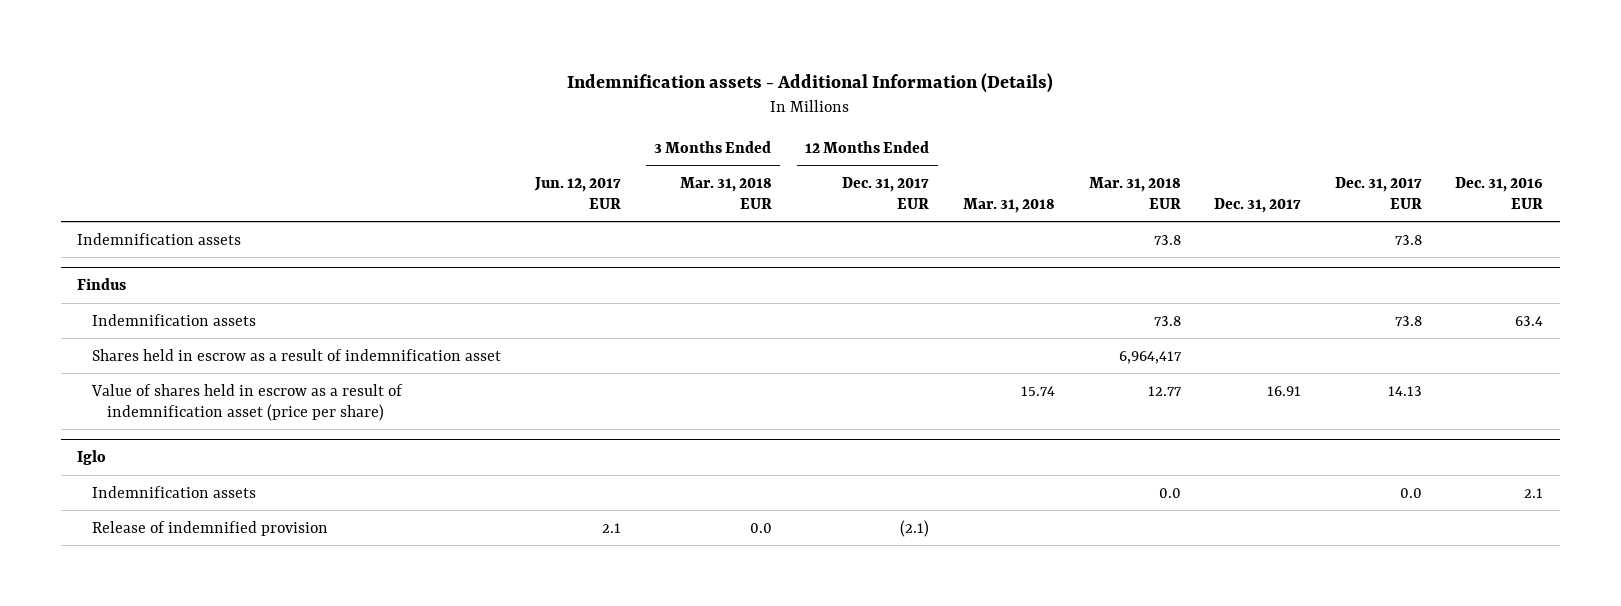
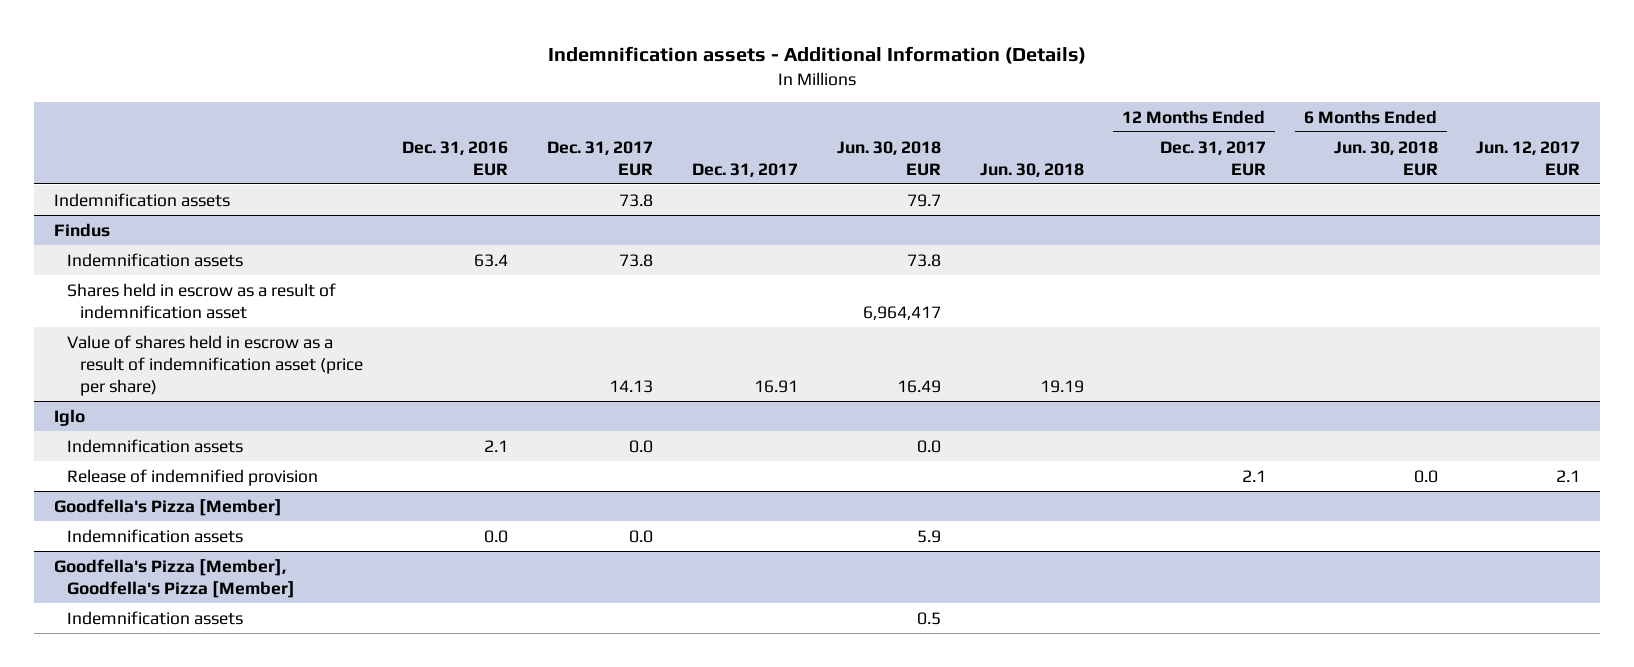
- | Jun. 12, 2017 EUR | 3 Months Ended Mar. 31, 2018 EUR | 12 Months Ended Dec. 31, 2017 EUR | Mar. 31, 2018 | Mar. 31, 2018 EUR | Dec. 31, 2017 | Dec. 31, 2017 EUR | Dec. 31, 2016 EUR
+ | Dec. 31, 2016 EUR | Dec. 31, 2017 EUR | Dec. 31, 2017 | Jun. 30, 2018 EUR | Jun. 30, 2018 | 12 Months Ended Dec. 31, 2017 EUR | 6 Months Ended Jun. 30, 2018 EUR | Jun. 12, 2017 EUR
@ Iglo
- Release of indemnified provision | 2.1 | 0.0 | (2.1) | | | | |
+ Release of indemnified provision | | | | | | 2.1 | 0.0 | 2.1
+ Goodfella's Pizza [Member]
+ Indemnification assets | 0.0 | 0.0 | | 5.9 | | | |
+ Goodfella's Pizza [Member], Goodfella's Pizza [Member]
+ Indemnification assets | | | | 0.5 | | | |

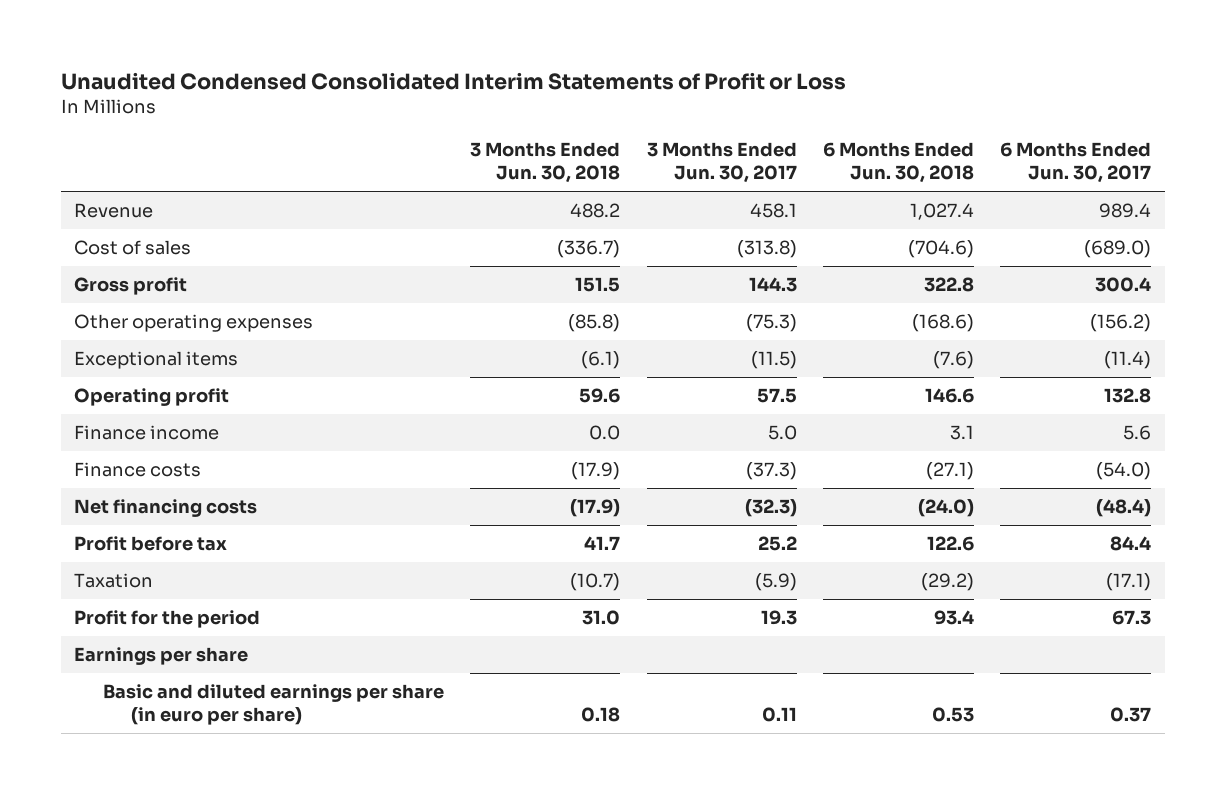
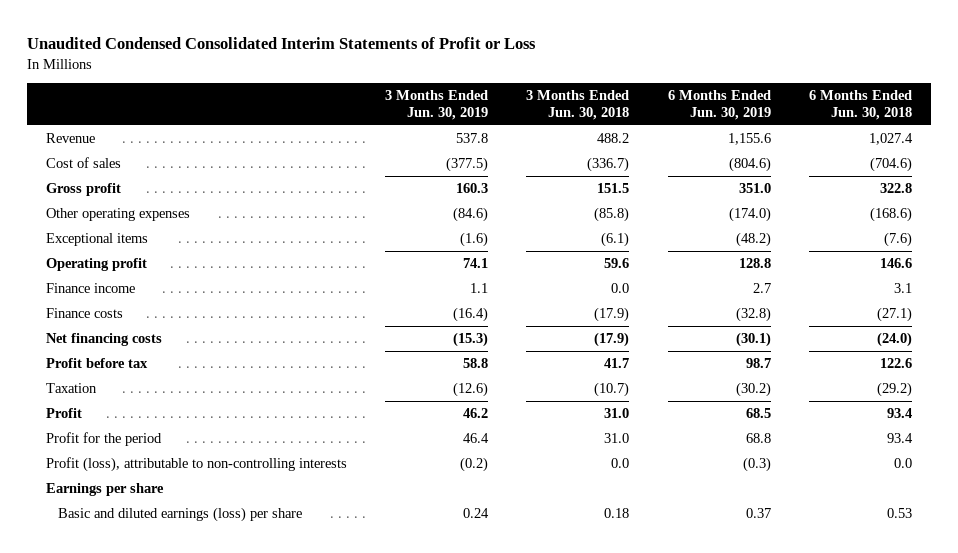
- | 3 Months Ended Jun. 30, 2018 | 3 Months Ended Jun. 30, 2017 | 6 Months Ended Jun. 30, 2018 | 6 Months Ended Jun. 30, 2017
+ | 3 Months Ended Jun. 30, 2019 | 3 Months Ended Jun. 30, 2018 | 6 Months Ended Jun. 30, 2019 | 6 Months Ended Jun. 30, 2018
+ Profit | 46.2 | 31.0 | 68.5 | 93.4
+ Profit (loss), attributable to non-controlling interests | (0.2) | 0.0 | (0.3) | 0.0
- Basic and diluted earnings per share (in euro per share) | 0.18 | 0.11 | 0.53 | 0.37
+ Basic and diluted earnings (loss) per share | 0.24 | 0.18 | 0.37 | 0.53

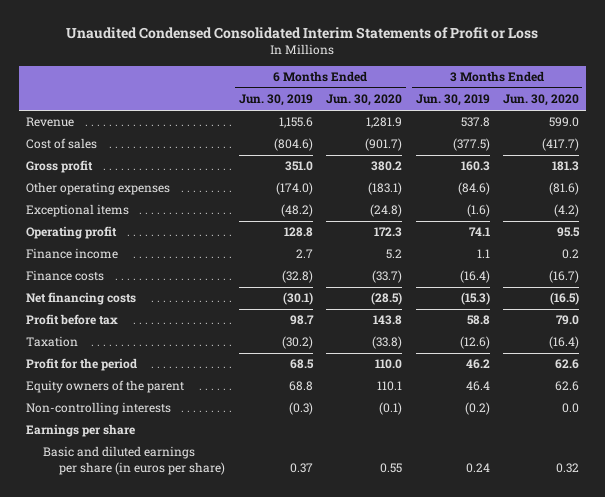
- | 3 Months Ended Jun. 30, 2019 | 3 Months Ended Jun. 30, 2018 | 6 Months Ended Jun. 30, 2019 | 6 Months Ended Jun. 30, 2018
+ | 6 Months Ended Jun. 30, 2019 | 6 Months Ended Jun. 30, 2020 | 3 Months Ended Jun. 30, 2019 | 3 Months Ended Jun. 30, 2020
- Profit | 46.2 | 31.0 | 68.5 | 93.4
- Profit for the period | 46.4 | 31.0 | 68.8 | 93.4
- Profit (loss), attributable to non-controlling interests | (0.2) | 0.0 | (0.3) | 0.0
+ Profit for the period | 68.5 | 110.0 | 46.2 | 62.6
+ Equity owners of the parent | 68.8 | 110.1 | 46.4 | 62.6
+ Non-controlling interests | (0.3) | (0.1) | (0.2) | 0.0
- Basic and diluted earnings (loss) per share | 0.24 | 0.18 | 0.37 | 0.53
+ Basic and diluted earnings per share (in euros per share) | 0.37 | 0.55 | 0.24 | 0.32

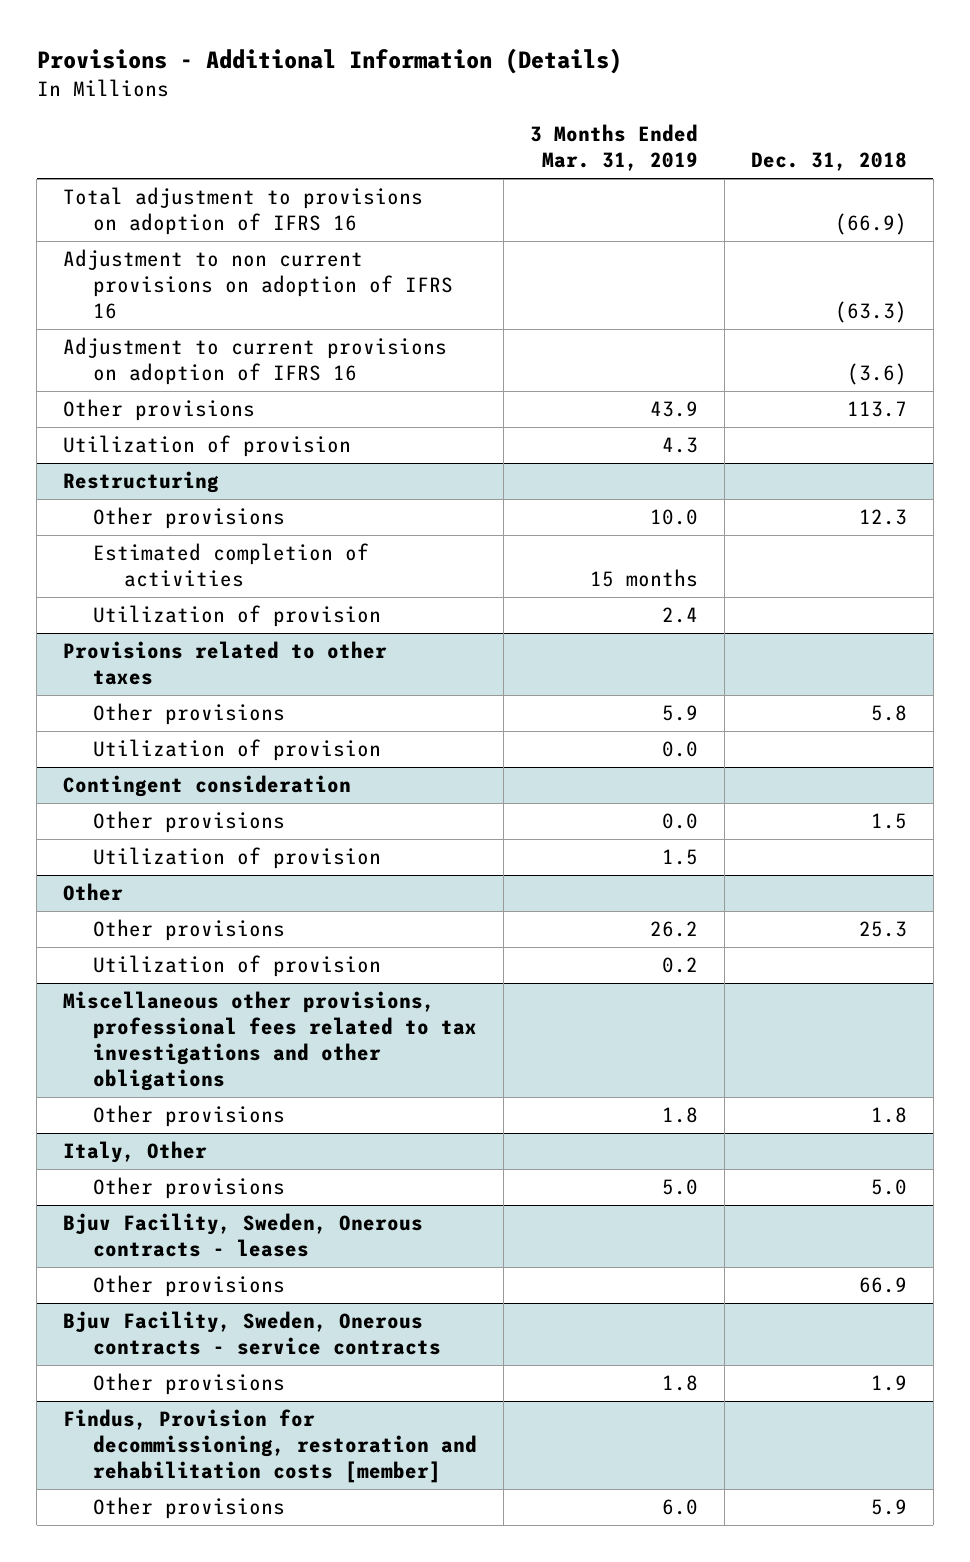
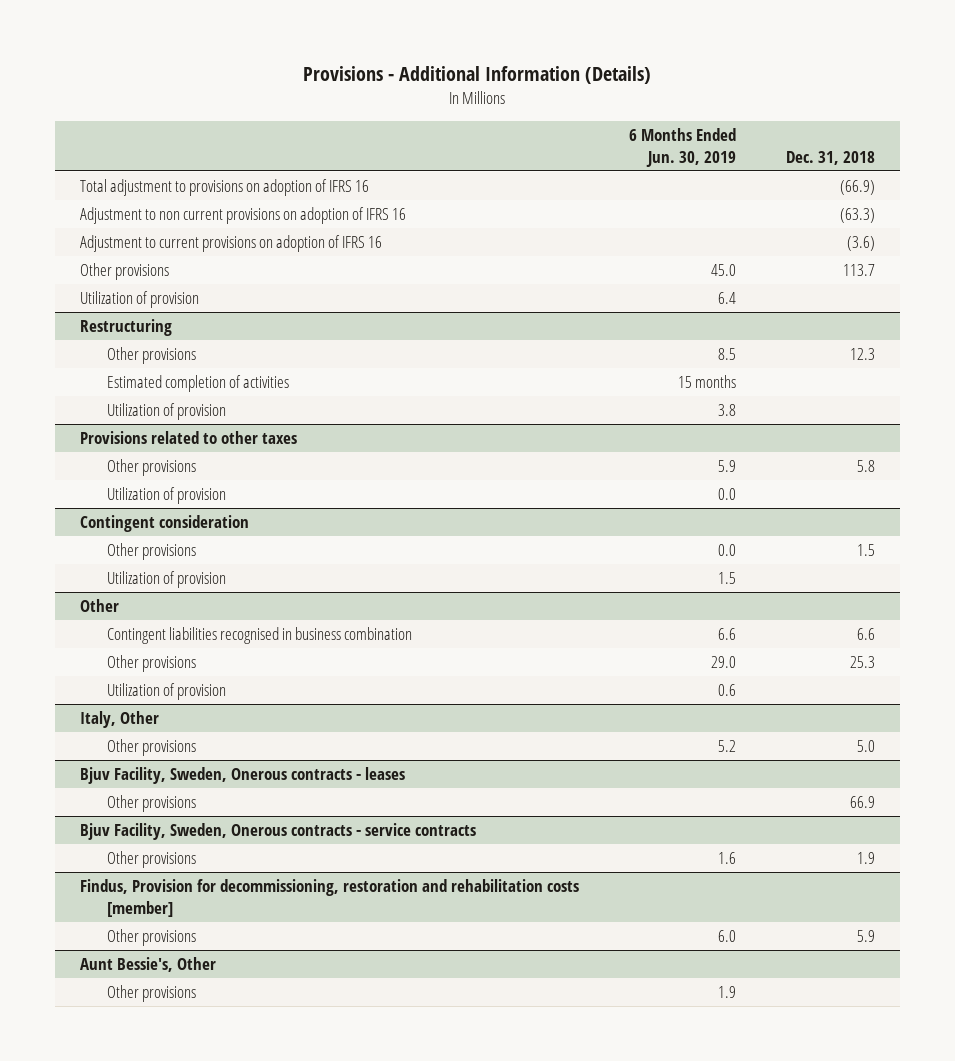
- | 3 Months Ended Mar. 31, 2019 | Dec. 31, 2018
+ | 6 Months Ended Jun. 30, 2019 | Dec. 31, 2018
@ Other
+ Contingent liabilities recognised in business combination | 6.6 | 6.6
- Miscellaneous other provisions, professional fees related to tax investigations and other obligations
- Other provisions | 1.8 | 1.8
+ Aunt Bessie's, Other
+ Other provisions | 1.9 |

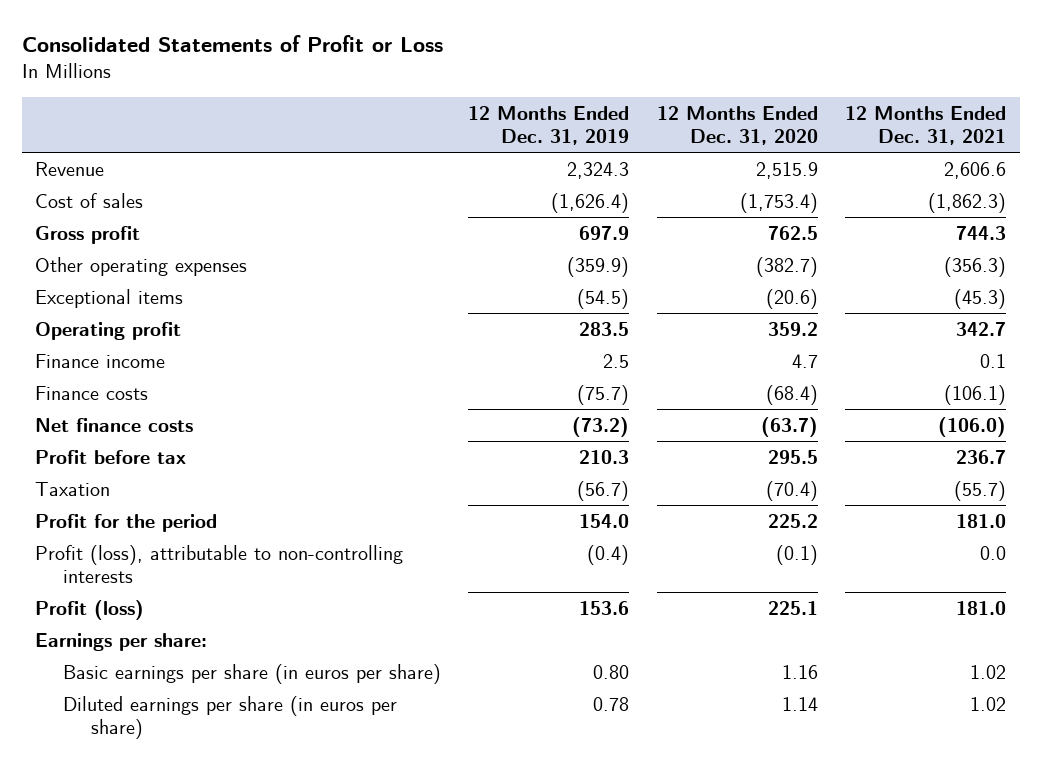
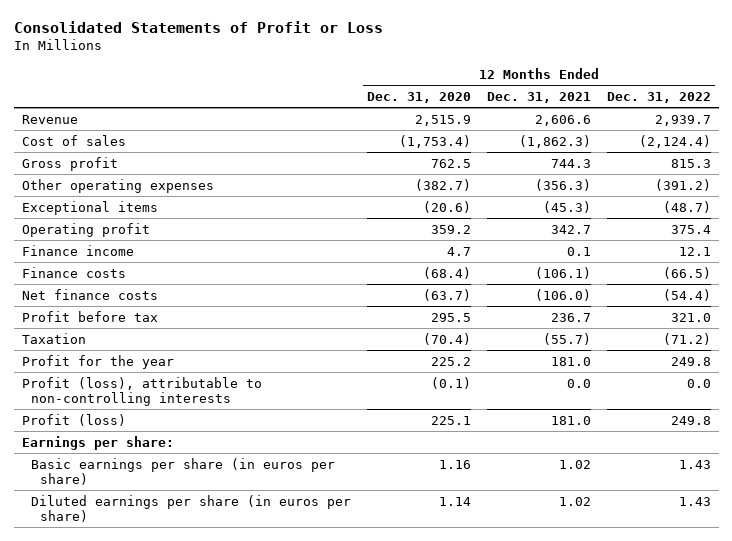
- | 12 Months Ended Dec. 31, 2019 | 12 Months Ended Dec. 31, 2020 | 12 Months Ended Dec. 31, 2021
+ | 12 Months Ended Dec. 31, 2020 | 12 Months Ended Dec. 31, 2021 | 12 Months Ended Dec. 31, 2022
- Profit for the period | 154.0 | 225.2 | 181.0
+ Profit for the year | 225.2 | 181.0 | 249.8

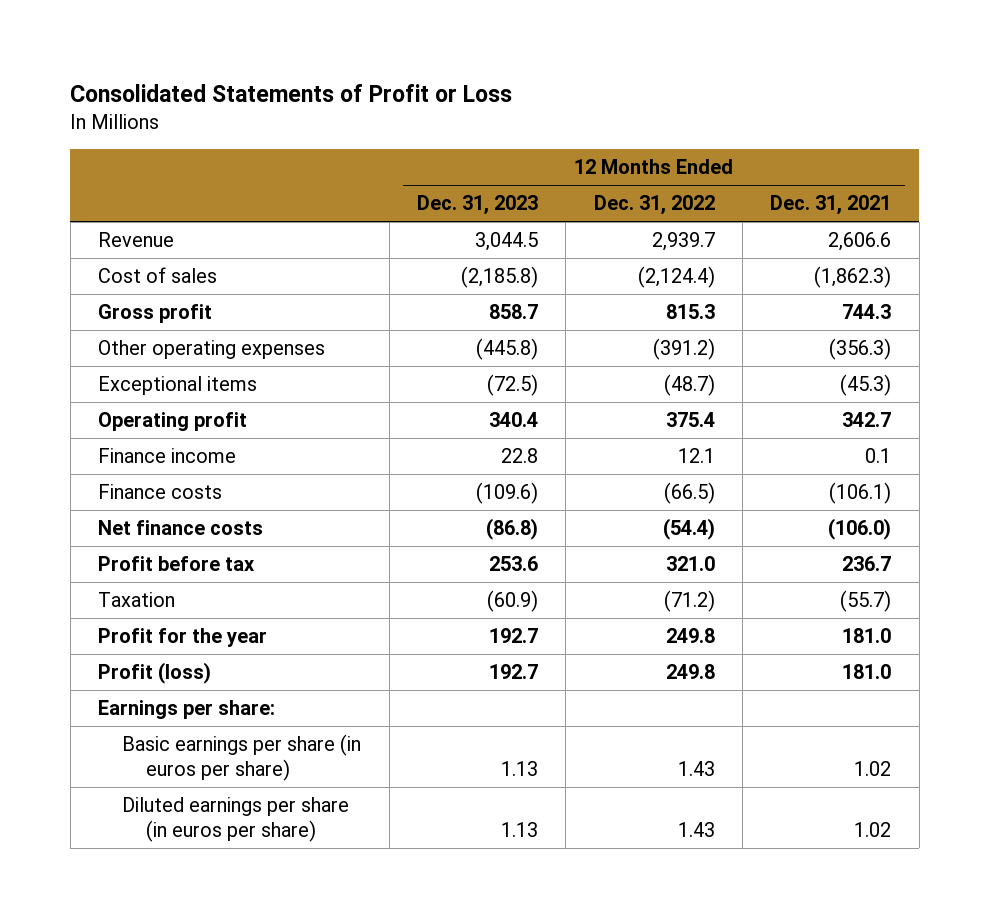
- | 12 Months Ended Dec. 31, 2020 | 12 Months Ended Dec. 31, 2021 | 12 Months Ended Dec. 31, 2022
+ | 12 Months Ended Dec. 31, 2023 | 12 Months Ended Dec. 31, 2022 | 12 Months Ended Dec. 31, 2021
- Profit (loss), attributable to non-controlling interests | (0.1) | 0.0 | 0.0

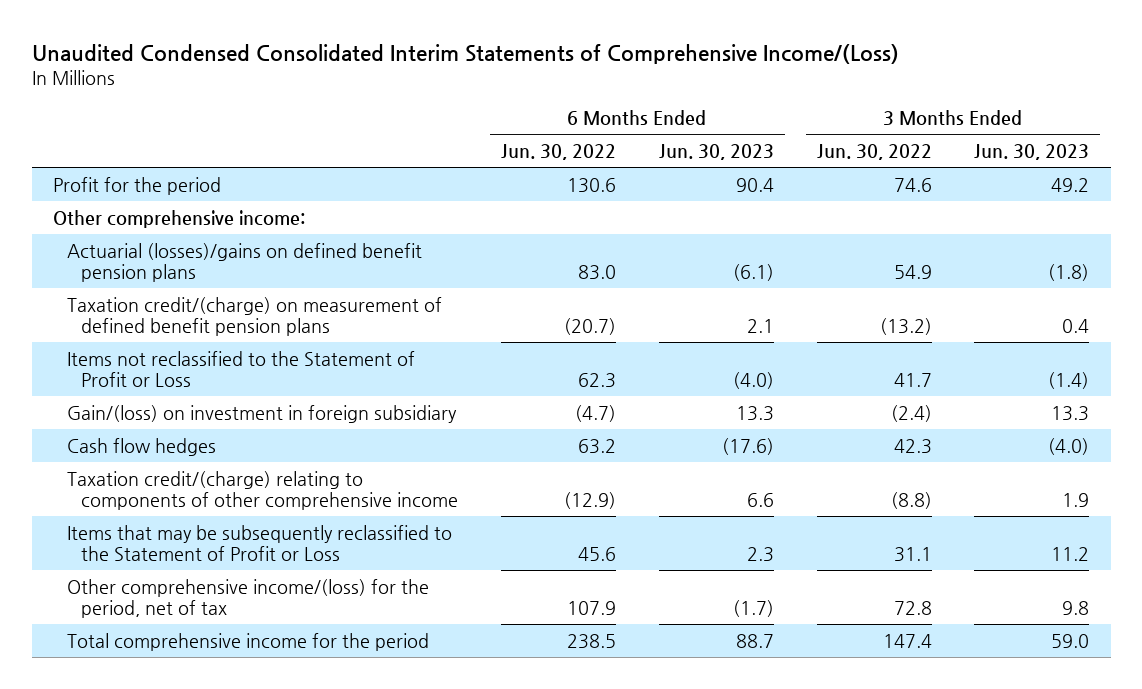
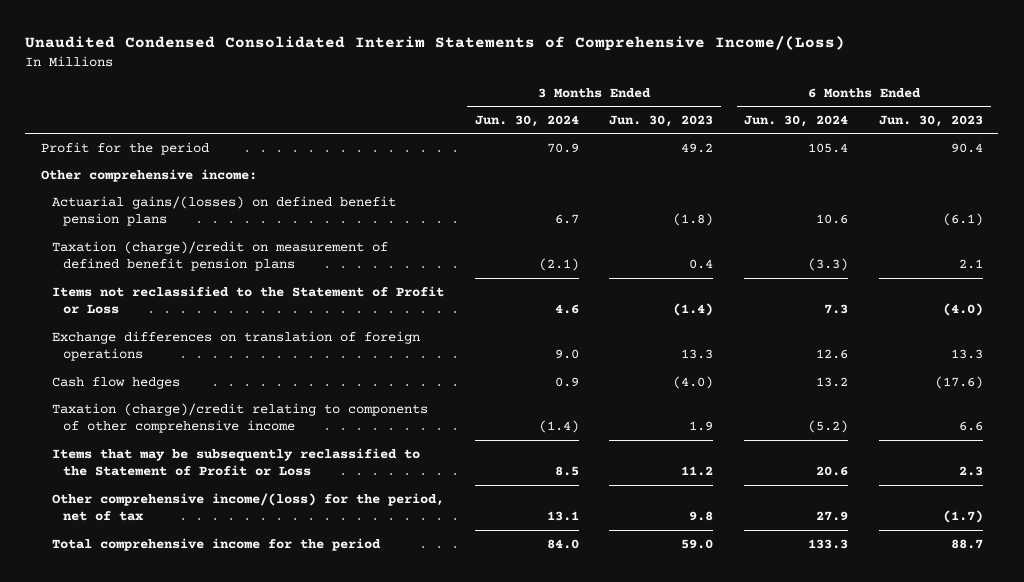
- | 6 Months Ended Jun. 30, 2022 | 6 Months Ended Jun. 30, 2023 | 3 Months Ended Jun. 30, 2022 | 3 Months Ended Jun. 30, 2023
+ | 3 Months Ended Jun. 30, 2024 | 3 Months Ended Jun. 30, 2023 | 6 Months Ended Jun. 30, 2024 | 6 Months Ended Jun. 30, 2023
- Actuarial (losses)/gains on defined benefit pension plans | 83.0 | (6.1) | 54.9 | (1.8)
- Taxation credit/(charge) on measurement of defined benefit pension plans | (20.7) | 2.1 | (13.2) | 0.4
+ Actuarial gains/(losses) on defined benefit pension plans | 6.7 | (1.8) | 10.6 | (6.1)
+ Taxation (charge)/credit on measurement of defined benefit pension plans | (2.1) | 0.4 | (3.3) | 2.1
- Gain/(loss) on investment in foreign subsidiary | (4.7) | 13.3 | (2.4) | 13.3
+ Exchange differences on translation of foreign operations | 9.0 | 13.3 | 12.6 | 13.3
- Taxation credit/(charge) relating to components of other comprehensive income | (12.9) | 6.6 | (8.8) | 1.9
+ Taxation (charge)/credit relating to components of other comprehensive income | (1.4) | 1.9 | (5.2) | 6.6

